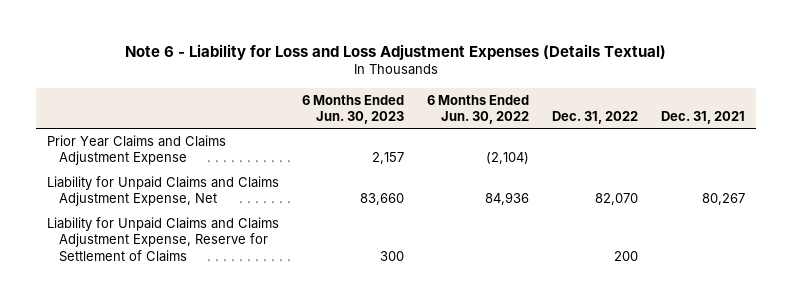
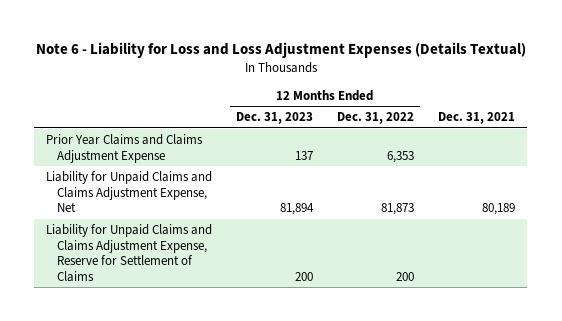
- | 6 Months Ended Jun. 30, 2023 | 6 Months Ended Jun. 30, 2022 | Dec. 31, 2022 | Dec. 31, 2021
+ | 12 Months Ended Dec. 31, 2023 | 12 Months Ended Dec. 31, 2022 | Dec. 31, 2021
- Liability for Unpaid Claims and Claims Adjustment Expense, Net | 83,660 | 84,936 | 82,070 | 80,267
+ Liability for Unpaid Claims and Claims Adjustment Expense, Net | 81,894 | 81,873 | 80,189

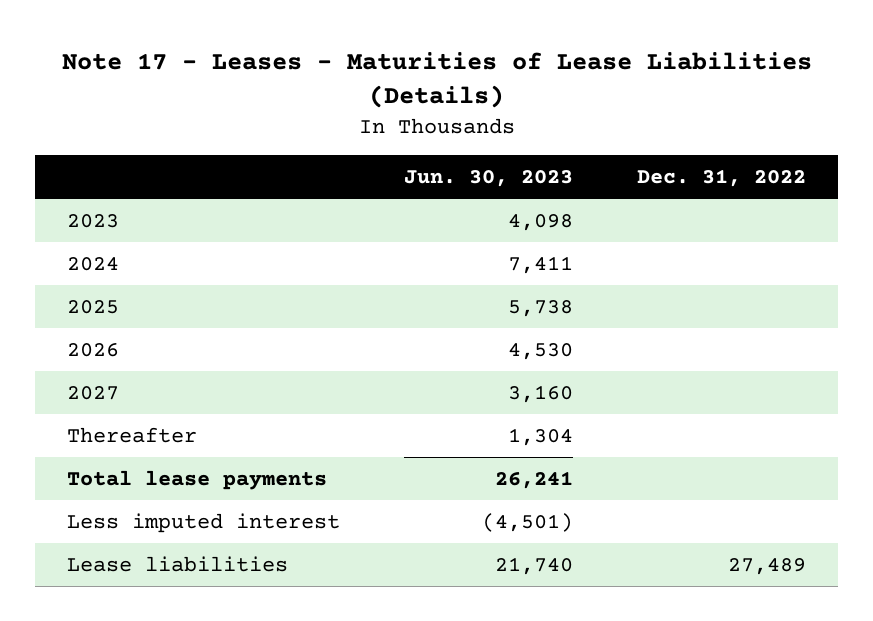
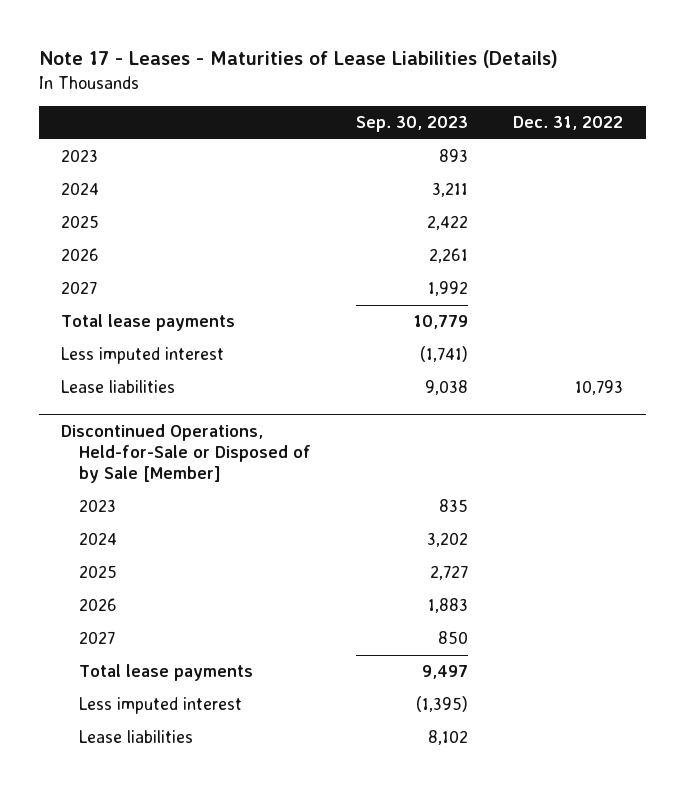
- | Jun. 30, 2023 | Dec. 31, 2022
+ | Sep. 30, 2023 | Dec. 31, 2022
- Thereafter | 1,304 |
- Lease liabilities | 21,740 | 27,489
+ Lease liabilities | 9,038 | 10,793
+ Discontinued Operations, Held-for-Sale or Disposed of by Sale [Member]
+ 2023 | 835 |
+ 2024 | 3,202 |
+ 2025 | 2,727 |
+ 2026 | 1,883 |
+ 2027 | 850 |
+ Total lease payments | 9,497 |
+ Less imputed interest | (1,395) |
+ Lease liabilities | 8,102 |

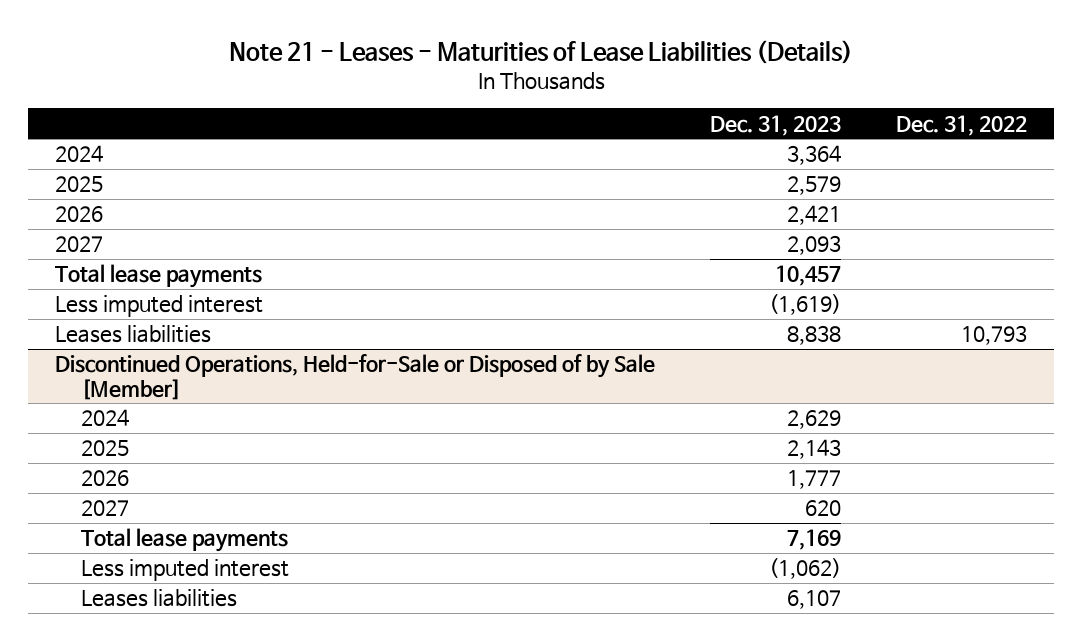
- Note 17 - Leases - Maturities of Lease Liabilities (Details)
+ Note 21 - Leases - Maturities of Lease Liabilities (Details)
- | Sep. 30, 2023 | Dec. 31, 2022
+ | Dec. 31, 2023 | Dec. 31, 2022
- 2023 | 893 |
- Lease liabilities | 9,038 | 10,793
+ Leases liabilities | 8,838 | 10,793
@ Discontinued Operations, Held-for-Sale or Disposed of by Sale [Member]
- 2023 | 835 |
- Lease liabilities | 8,102 |
+ Leases liabilities | 6,107 |

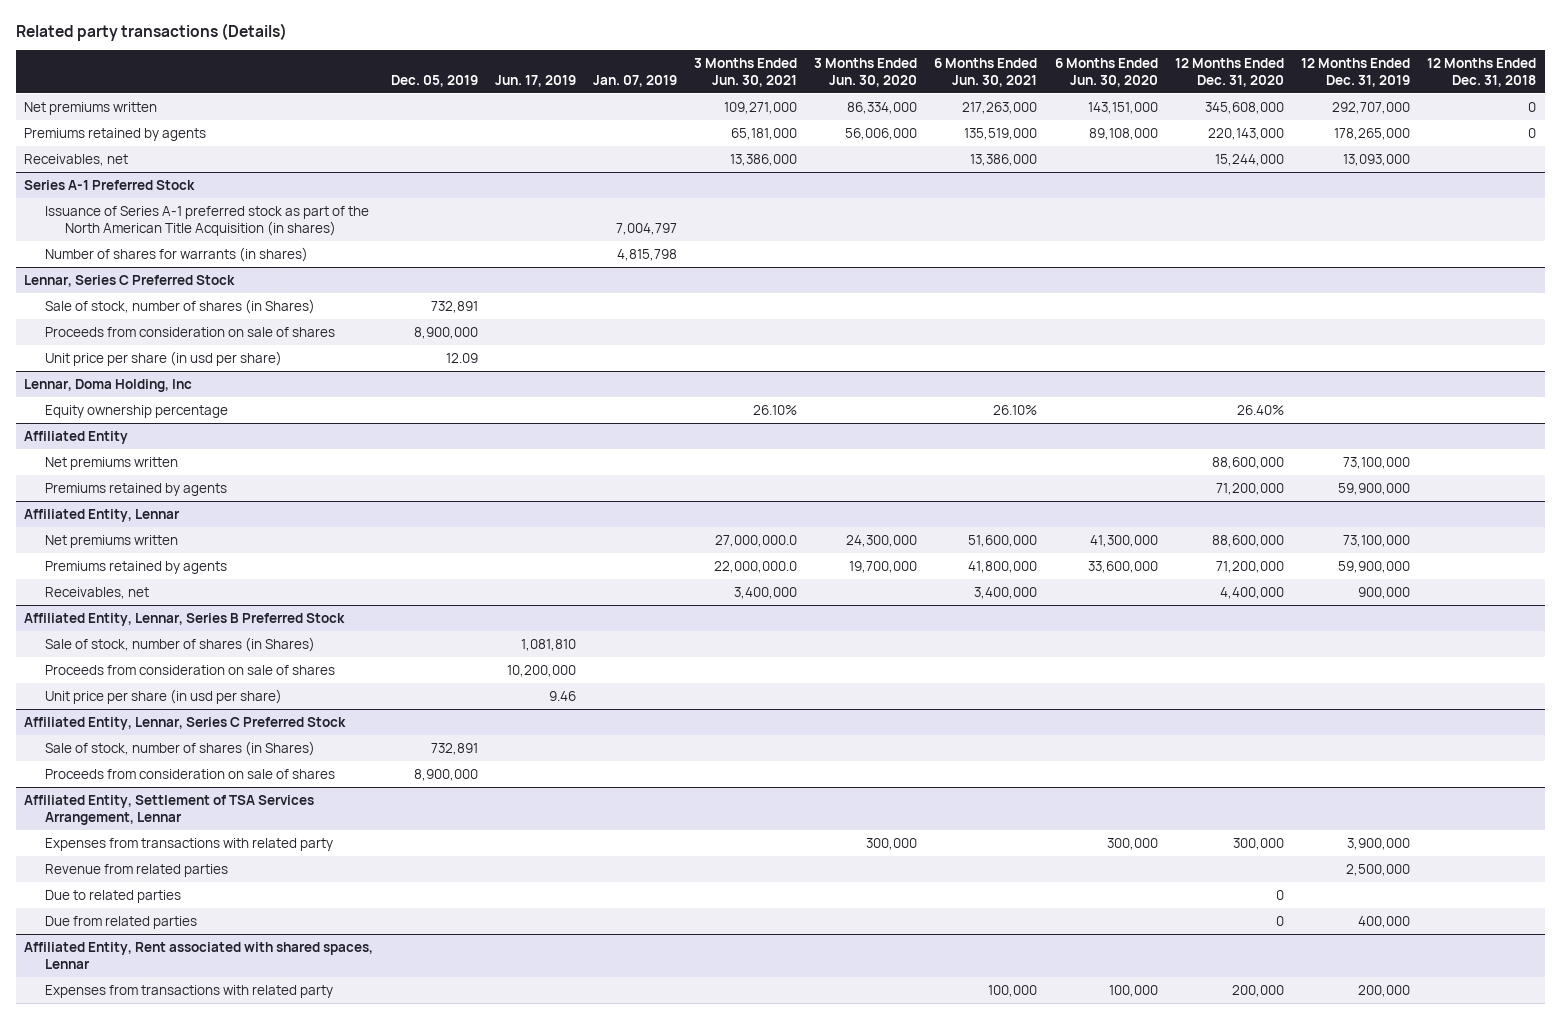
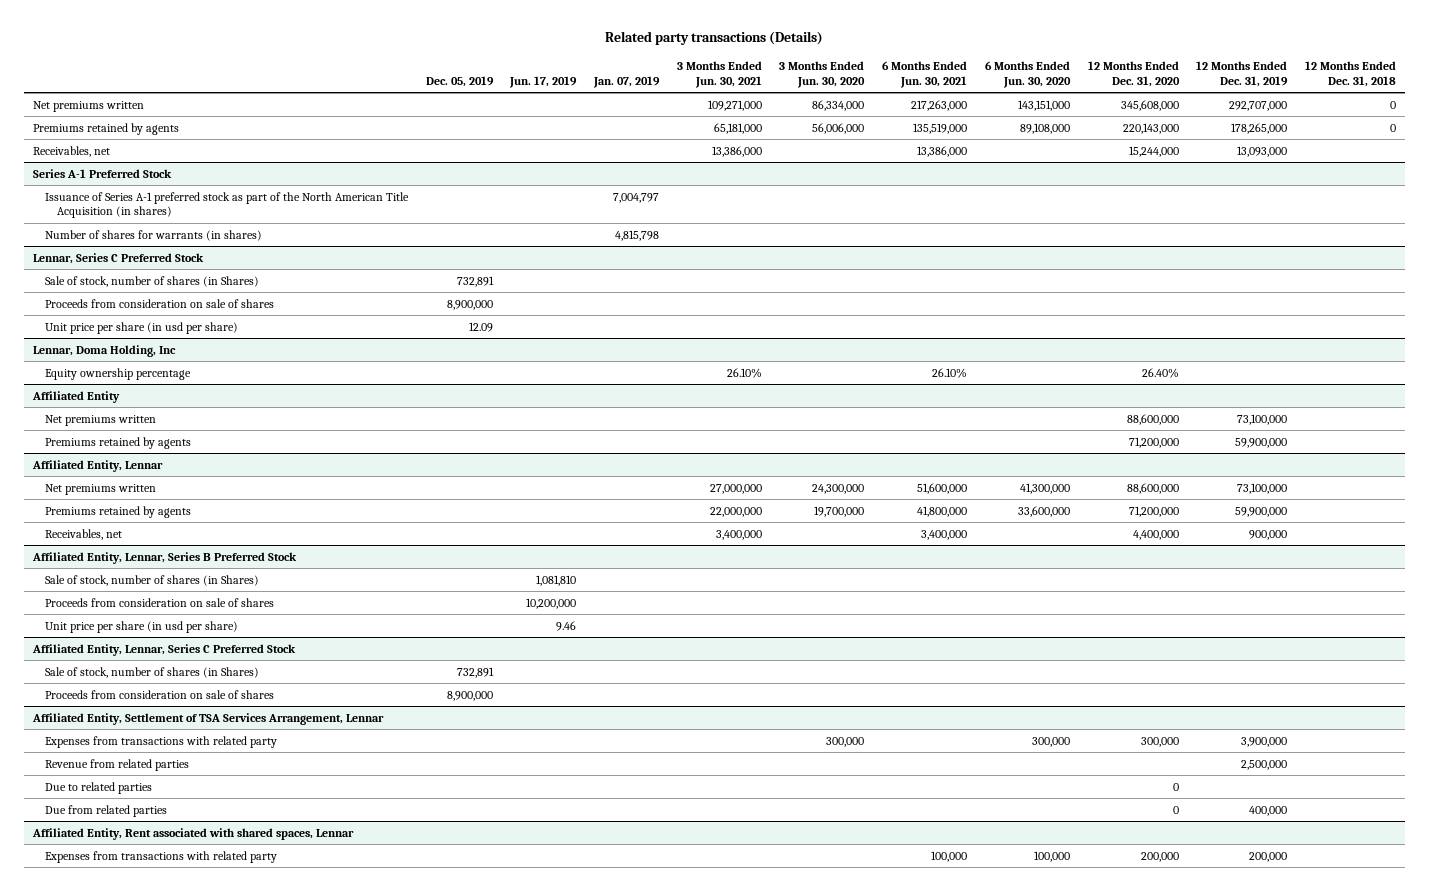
@ Affiliated Entity, Lennar
- Net premiums written | | | | 27,000,000.0 | 24,300,000 | 51,600,000 | 41,300,000 | 88,600,000 | 73,100,000 |
- Premiums retained by agents | | | | 22,000,000.0 | 19,700,000 | 41,800,000 | 33,600,000 | 71,200,000 | 59,900,000 |
+ Net premiums written | | | | 27,000,000 | 24,300,000 | 51,600,000 | 41,300,000 | 88,600,000 | 73,100,000 |
+ Premiums retained by agents | | | | 22,000,000 | 19,700,000 | 41,800,000 | 33,600,000 | 71,200,000 | 59,900,000 |

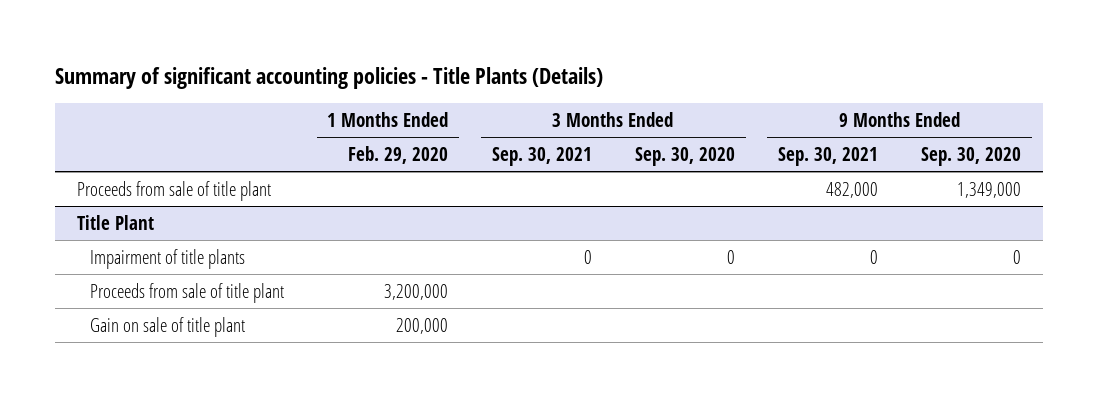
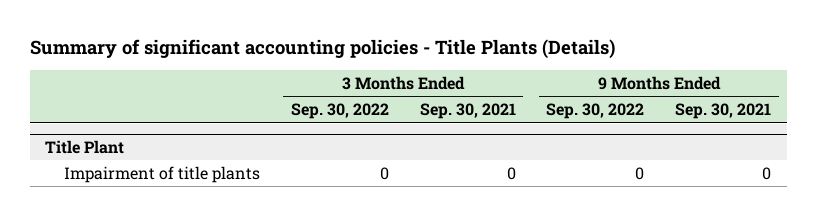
- | 1 Months Ended Feb. 29, 2020 | 3 Months Ended Sep. 30, 2021 | 3 Months Ended Sep. 30, 2020 | 9 Months Ended Sep. 30, 2021 | 9 Months Ended Sep. 30, 2020
+ | 3 Months Ended Sep. 30, 2022 | 3 Months Ended Sep. 30, 2021 | 9 Months Ended Sep. 30, 2022 | 9 Months Ended Sep. 30, 2021
- Proceeds from sale of title plant | | | | 482,000 | 1,349,000
@ Title Plant
- Proceeds from sale of title plant | 3,200,000 | | | |
- Gain on sale of title plant | 200,000 | | | |

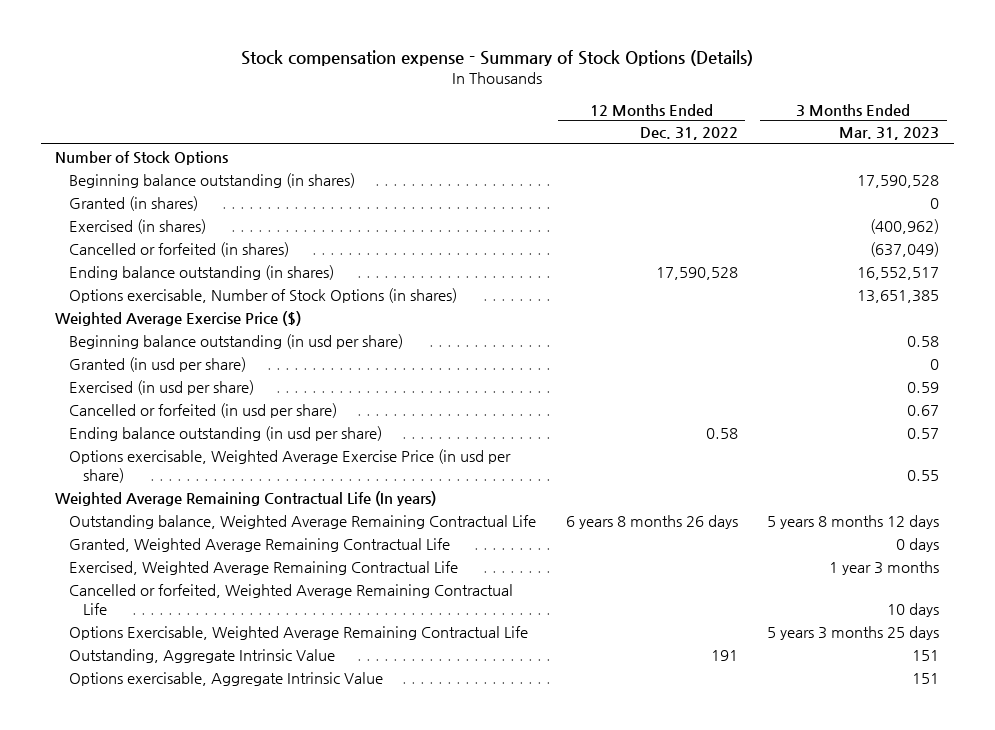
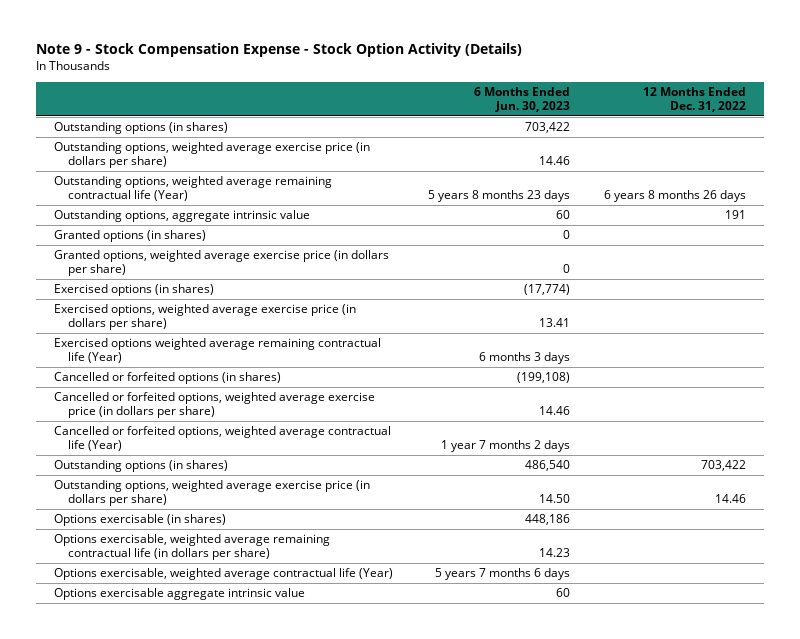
- Stock compensation expense - Summary of Stock Options (Details)
+ Note 9 - Stock Compensation Expense - Stock Option Activity (Details)
- | 12 Months Ended Dec. 31, 2022 | 3 Months Ended Mar. 31, 2023
+ | 6 Months Ended Jun. 30, 2023 | 12 Months Ended Dec. 31, 2022
- Number of Stock Options
- Beginning balance outstanding (in shares) | | 17,590,528
- Granted (in shares) | | 0
- Exercised (in shares) | | (400,962)
- Cancelled or forfeited (in shares) | | (637,049)
- Ending balance outstanding (in shares) | 17,590,528 | 16,552,517
- Options exercisable, Number of Stock Options (in shares) | | 13,651,385
- Weighted Average Exercise Price ($)
- Beginning balance outstanding (in usd per share) | | 0.58
- Granted (in usd per share) | | 0
- Exercised (in usd per share) | | 0.59
- Cancelled or forfeited (in usd per share) | | 0.67
- Ending balance outstanding (in usd per share) | 0.58 | 0.57
- Options exercisable, Weighted Average Exercise Price (in usd per share) | | 0.55
- Weighted Average Remaining Contractual Life (In years)
- Outstanding balance, Weighted Average Remaining Contractual Life | 6 years 8 months 26 days | 5 years 8 months 12 days
- Granted, Weighted Average Remaining Contractual Life | | 0 days
- Exercised, Weighted Average Remaining Contractual Life | | 1 year 3 months
- Cancelled or forfeited, Weighted Average Remaining Contractual Life | | 10 days
- Options Exercisable, Weighted Average Remaining Contractual Life | | 5 years 3 months 25 days
- Outstanding, Aggregate Intrinsic Value | 191 | 151
- Options exercisable, Aggregate Intrinsic Value | | 151
+ Outstanding options (in shares) | 703,422 |
+ Outstanding options, weighted average exercise price (in dollars per share) | 14.46 |
+ Outstanding options, weighted average remaining contractual life (Year) | 5 years 8 months 23 days | 6 years 8 months 26 days
+ Outstanding options, aggregate intrinsic value | 60 | 191
+ Granted options (in shares) | 0 |
+ Granted options, weighted average exercise price (in dollars per share) | 0 |
+ Exercised options (in shares) | (17,774) |
+ Exercised options, weighted average exercise price (in dollars per share) | 13.41 |
+ Exercised options weighted average remaining contractual life (Year) | 6 months 3 days |
+ Cancelled or forfeited options (in shares) | (199,108) |
+ Cancelled or forfeited options, weighted average exercise price (in dollars per share) | 14.46 |
+ Cancelled or forfeited options, weighted average contractual life (Year) | 1 year 7 months 2 days |
+ Outstanding options (in shares) | 486,540 | 703,422
+ Outstanding options, weighted average exercise price (in dollars per share) | 14.50 | 14.46
+ Options exercisable (in shares) | 448,186 |
+ Options exercisable, weighted average remaining contractual life (in dollars per share) | 14.23 |
+ Options exercisable, weighted average contractual life (Year) | 5 years 7 months 6 days |
+ Options exercisable aggregate intrinsic value | 60 |

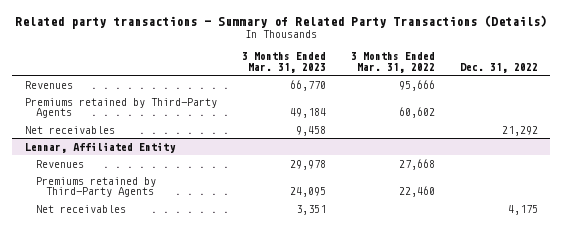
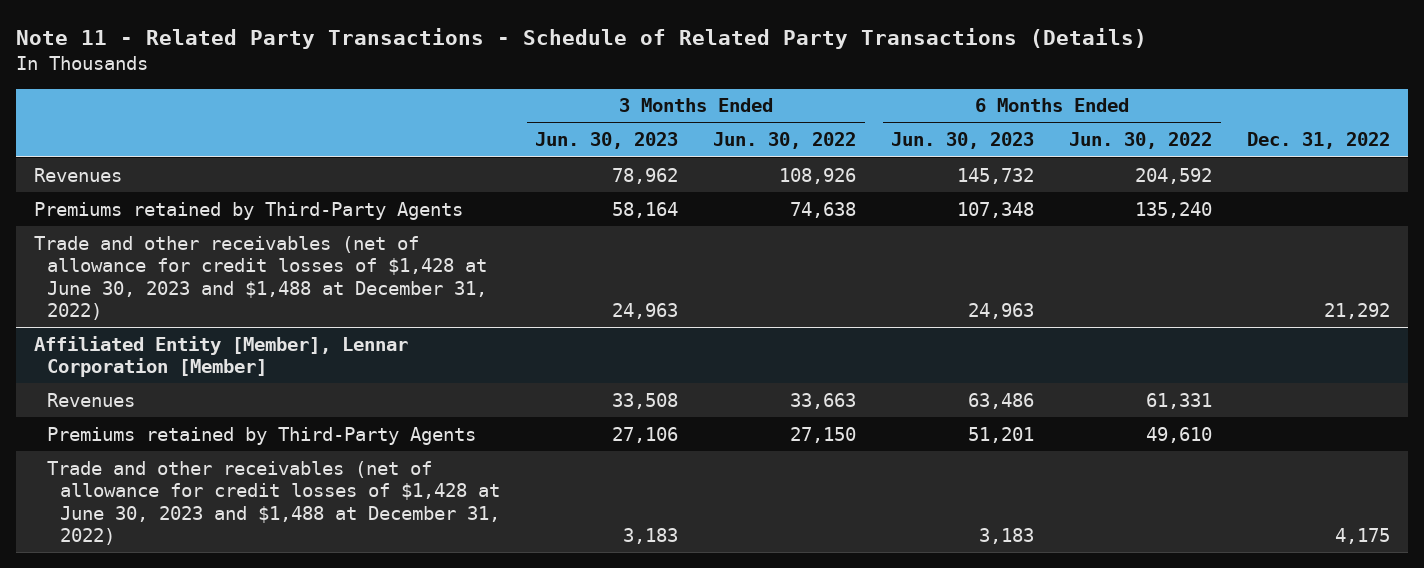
- Related party transactions - Summary of Related Party Transactions (Details)
+ Note 11 - Related Party Transactions - Schedule of Related Party Transactions (Details)
- | 3 Months Ended Mar. 31, 2023 | 3 Months Ended Mar. 31, 2022 | Dec. 31, 2022
+ | 3 Months Ended Jun. 30, 2023 | 3 Months Ended Jun. 30, 2022 | 6 Months Ended Jun. 30, 2023 | 6 Months Ended Jun. 30, 2022 | Dec. 31, 2022
- Net receivables | 9,458 | | 21,292
- Lennar, Affiliated Entity
+ Trade and other receivables (net of allowance for credit losses of $1,428 at June 30, 2023 and $1,488 at December 31, 2022) | 24,963 | | 24,963 | | 21,292
+ Affiliated Entity [Member], Lennar Corporation [Member]
- Net receivables | 3,351 | | 4,175
+ Trade and other receivables (net of allowance for credit losses of $1,428 at June 30, 2023 and $1,488 at December 31, 2022) | 3,183 | | 3,183 | | 4,175

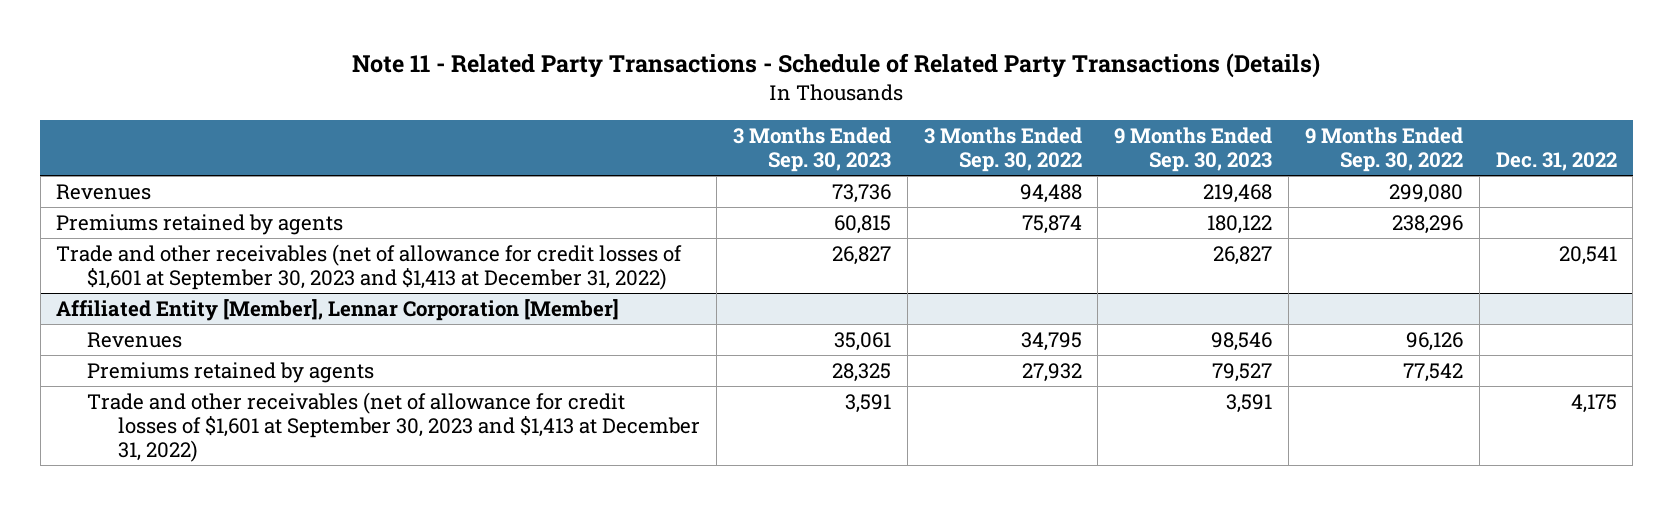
- | 3 Months Ended Jun. 30, 2023 | 3 Months Ended Jun. 30, 2022 | 6 Months Ended Jun. 30, 2023 | 6 Months Ended Jun. 30, 2022 | Dec. 31, 2022
+ | 3 Months Ended Sep. 30, 2023 | 3 Months Ended Sep. 30, 2022 | 9 Months Ended Sep. 30, 2023 | 9 Months Ended Sep. 30, 2022 | Dec. 31, 2022
- Premiums retained by Third-Party Agents | 58,164 | 74,638 | 107,348 | 135,240 |
- Trade and other receivables (net of allowance for credit losses of $1,428 at June 30, 2023 and $1,488 at December 31, 2022) | 24,963 | | 24,963 | | 21,292
+ Premiums retained by agents | 60,815 | 75,874 | 180,122 | 238,296 |
+ Trade and other receivables (net of allowance for credit losses of $1,601 at September 30, 2023 and $1,413 at December 31, 2022) | 26,827 | | 26,827 | | 20,541
@ Affiliated Entity [Member], Lennar Corporation [Member]
- Premiums retained by Third-Party Agents | 27,106 | 27,150 | 51,201 | 49,610 |
- Trade and other receivables (net of allowance for credit losses of $1,428 at June 30, 2023 and $1,488 at December 31, 2022) | 3,183 | | 3,183 | | 4,175
+ Premiums retained by agents | 28,325 | 27,932 | 79,527 | 77,542 |
+ Trade and other receivables (net of allowance for credit losses of $1,601 at September 30, 2023 and $1,413 at December 31, 2022) | 3,591 | | 3,591 | | 4,175

